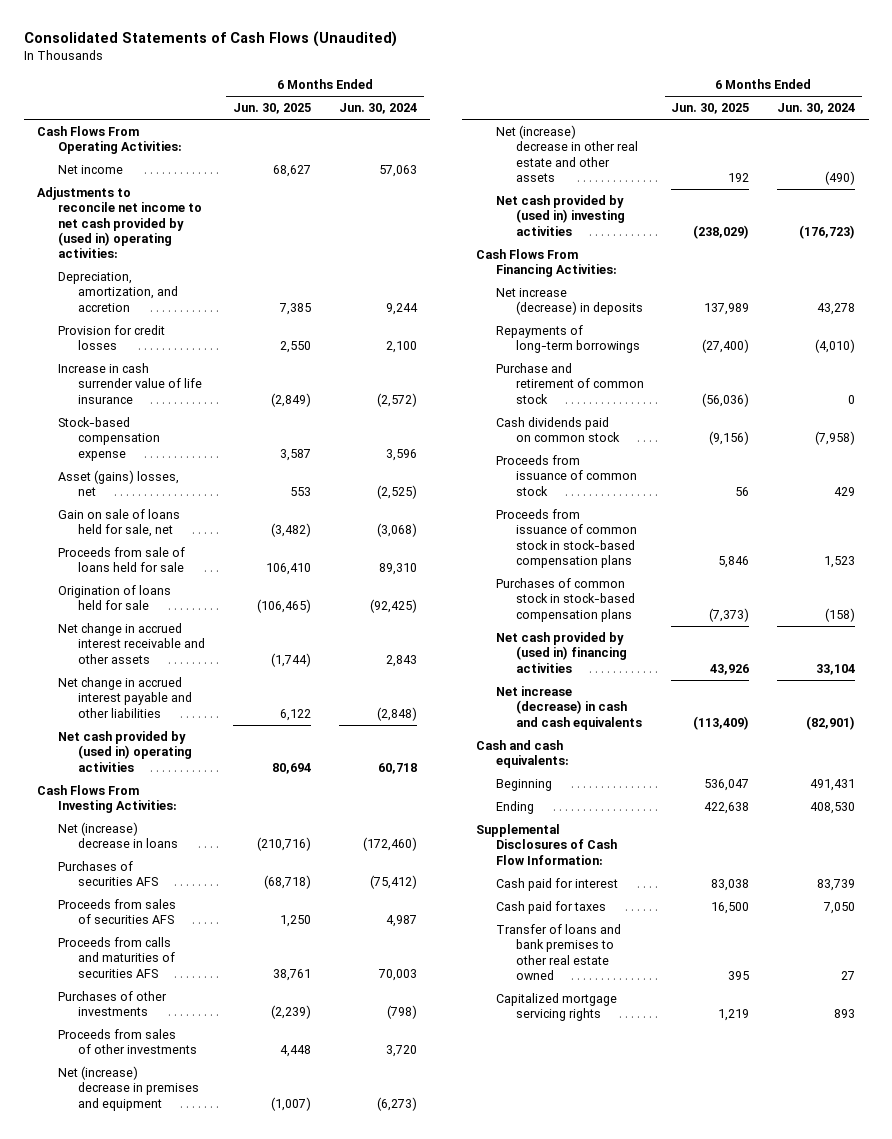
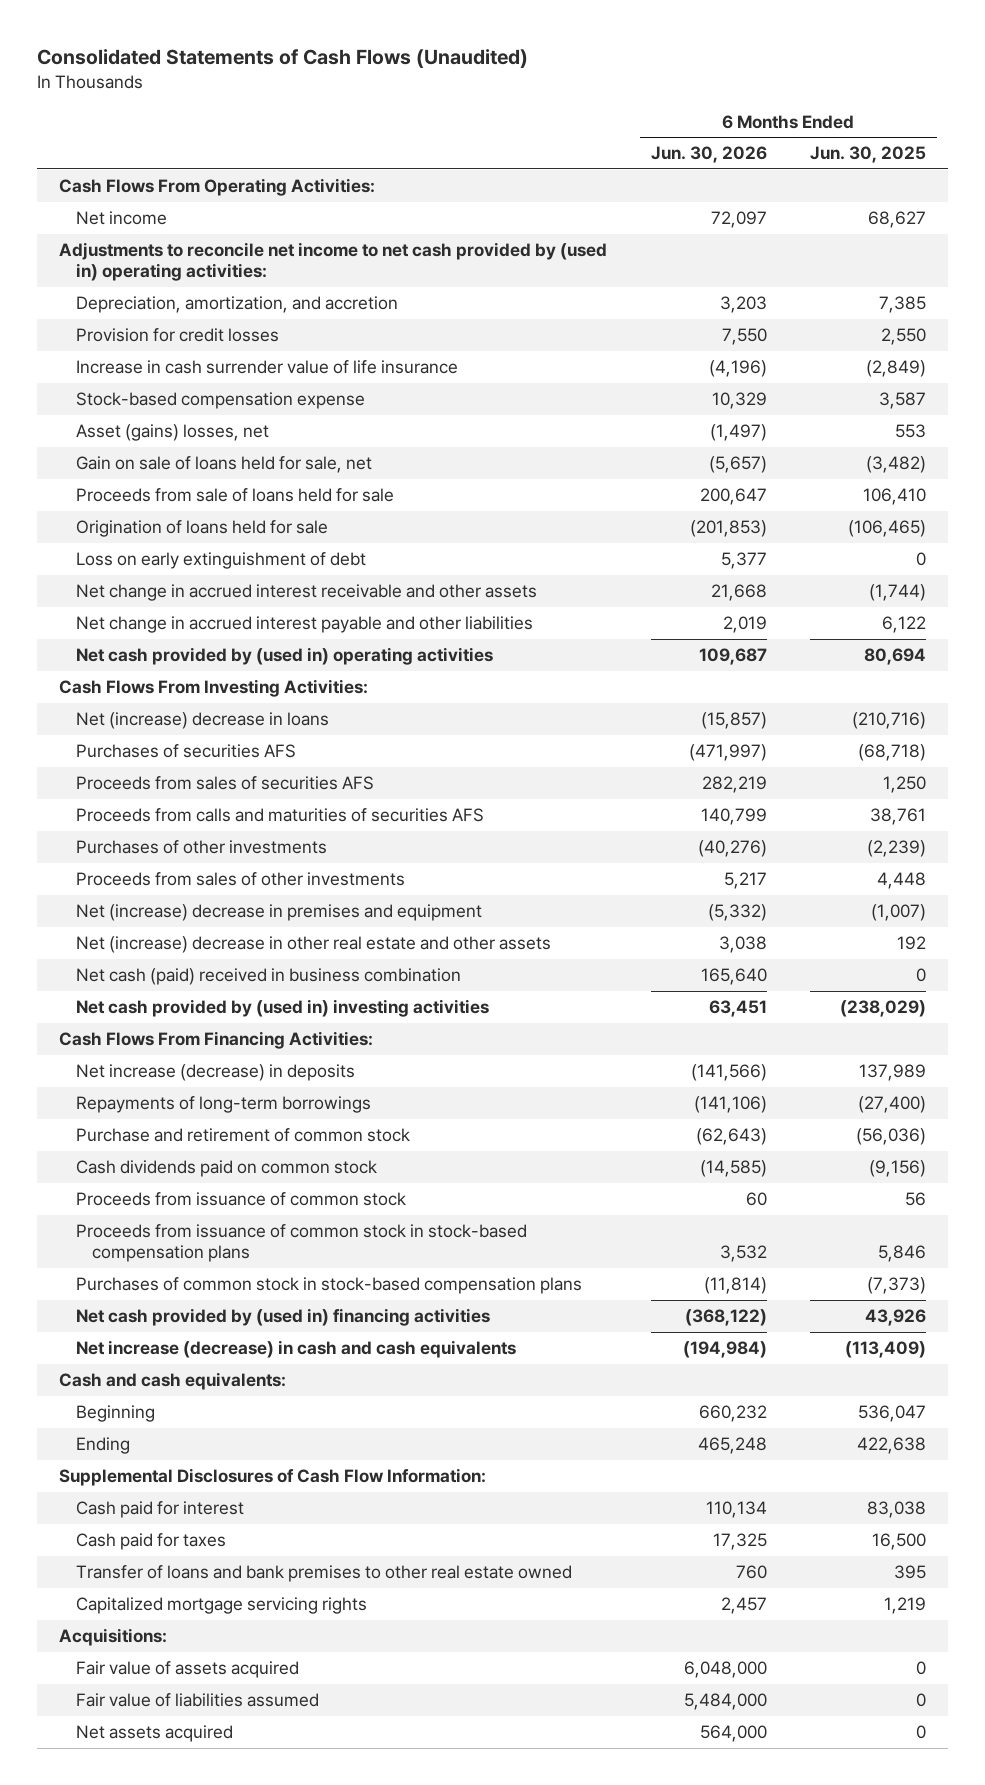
- | 6 Months Ended Jun. 30, 2025 | 6 Months Ended Jun. 30, 2024
+ | 6 Months Ended Jun. 30, 2026 | 6 Months Ended Jun. 30, 2025
+ Loss on early extinguishment of debt | 5,377 | 0
+ Net cash (paid) received in business combination | 165,640 | 0
+ Acquisitions:
+ Fair value of assets acquired | 6,048,000 | 0
+ Fair value of liabilities assumed | 5,484,000 | 0
+ Net assets acquired | 564,000 | 0

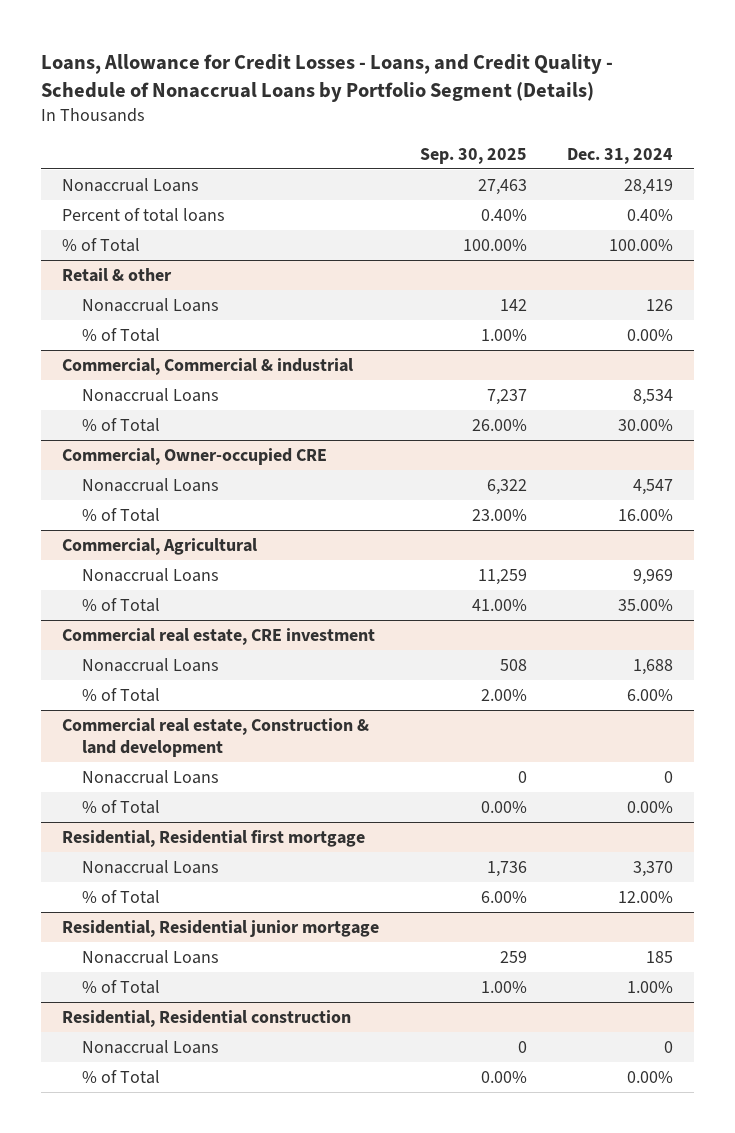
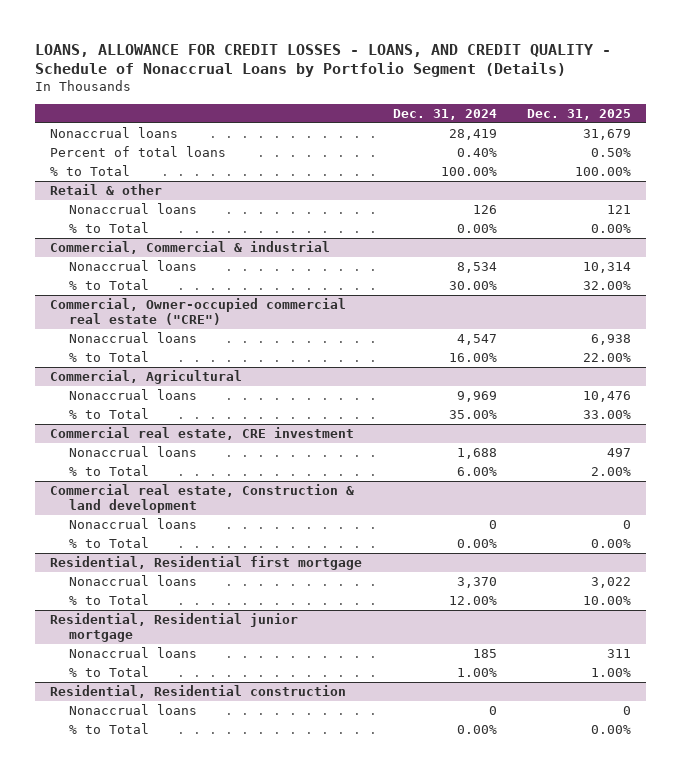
- Loans, Allowance for Credit Losses - Loans, and Credit Quality - Schedule of Nonaccrual Loans by Portfolio Segment (Details)
+ LOANS, ALLOWANCE FOR CREDIT LOSSES - LOANS, AND CREDIT QUALITY - Schedule of Nonaccrual Loans by Portfolio Segment (Details)
- | Sep. 30, 2025 | Dec. 31, 2024
+ | Dec. 31, 2024 | Dec. 31, 2025
- Nonaccrual Loans | 27,463 | 28,419
+ Nonaccrual loans | 28,419 | 31,679
- % of Total | 100.00% | 100.00%
+ % to Total | 100.00% | 100.00%
@ Retail & other
- Nonaccrual Loans | 142 | 126
- % of Total | 1.00% | 0.00%
+ Nonaccrual loans | 126 | 121
+ % to Total | 0.00% | 0.00%
@ Commercial, Commercial & industrial
- Nonaccrual Loans | 7,237 | 8,534
- % of Total | 26.00% | 30.00%
- Commercial, Owner-occupied CRE
- Nonaccrual Loans | 6,322 | 4,547
- % of Total | 23.00% | 16.00%
@ Commercial, Commercial & industrial
+ Nonaccrual loans | 8,534 | 10,314
+ % to Total | 30.00% | 32.00%
+ Commercial, Owner-occupied commercial real estate ("CRE")
+ Nonaccrual loans | 4,547 | 6,938
+ % to Total | 16.00% | 22.00%
@ Commercial, Agricultural
- Nonaccrual Loans | 11,259 | 9,969
- % of Total | 41.00% | 35.00%
+ Nonaccrual loans | 9,969 | 10,476
+ % to Total | 35.00% | 33.00%
@ Commercial real estate, CRE investment
- Nonaccrual Loans | 508 | 1,688
- % of Total | 2.00% | 6.00%
+ Nonaccrual loans | 1,688 | 497
+ % to Total | 6.00% | 2.00%
@ Commercial real estate, Construction & land development
- Nonaccrual Loans | 0 | 0
- % of Total | 0.00% | 0.00%
+ Nonaccrual loans | 0 | 0
+ % to Total | 0.00% | 0.00%
@ Residential, Residential first mortgage
- Nonaccrual Loans | 1,736 | 3,370
- % of Total | 6.00% | 12.00%
+ Nonaccrual loans | 3,370 | 3,022
+ % to Total | 12.00% | 10.00%
@ Residential, Residential junior mortgage
- Nonaccrual Loans | 259 | 185
- % of Total | 1.00% | 1.00%
+ Nonaccrual loans | 185 | 311
+ % to Total | 1.00% | 1.00%
@ Residential, Residential construction
- Nonaccrual Loans | 0 | 0
- % of Total | 0.00% | 0.00%
+ Nonaccrual loans | 0 | 0
+ % to Total | 0.00% | 0.00%

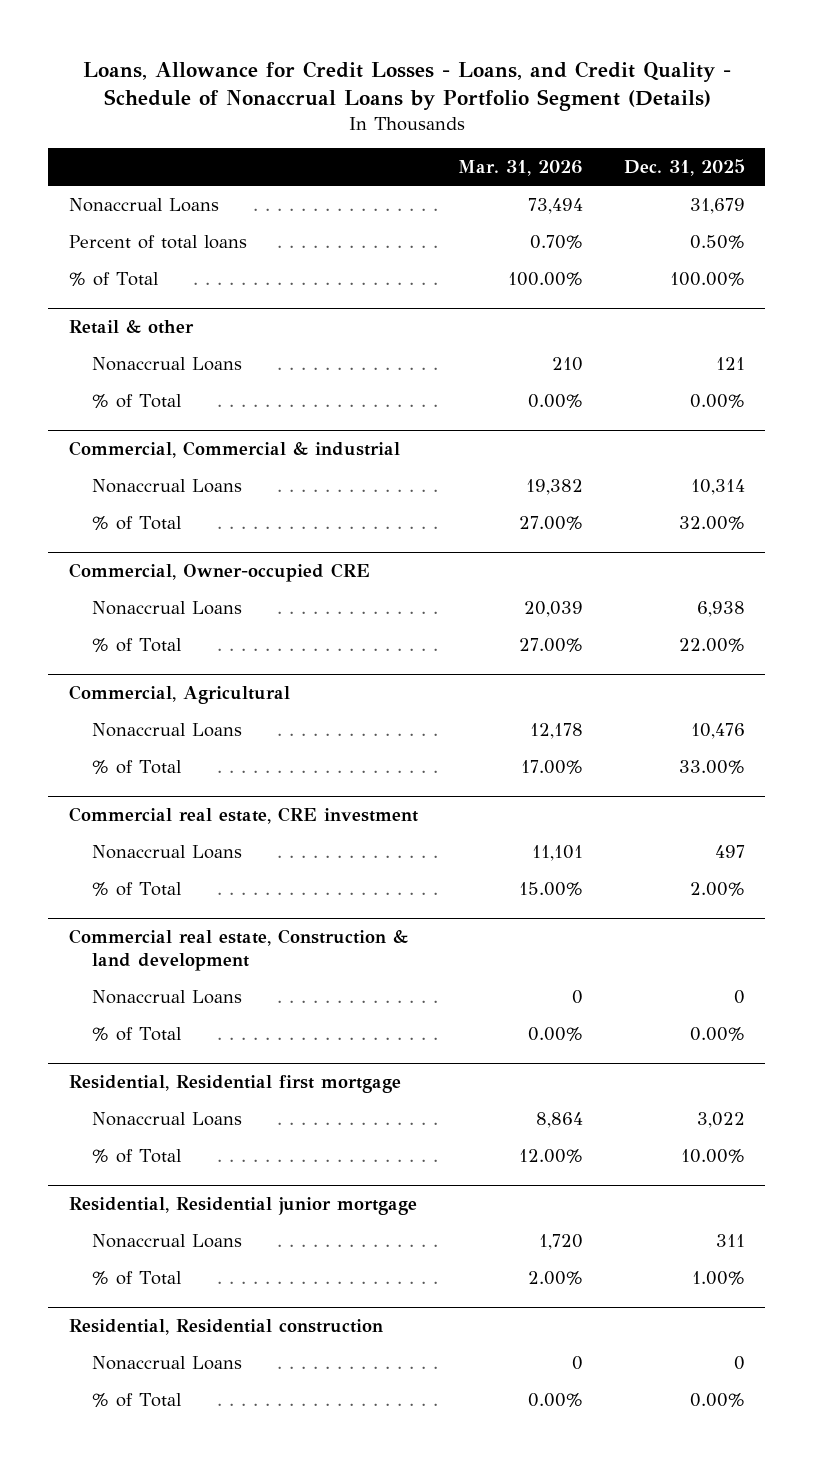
- LOANS, ALLOWANCE FOR CREDIT LOSSES - LOANS, AND CREDIT QUALITY - Schedule of Nonaccrual Loans by Portfolio Segment (Details)
+ Loans, Allowance for Credit Losses - Loans, and Credit Quality - Schedule of Nonaccrual Loans by Portfolio Segment (Details)
- | Dec. 31, 2024 | Dec. 31, 2025
+ | Mar. 31, 2026 | Dec. 31, 2025
- Nonaccrual loans | 28,419 | 31,679
+ Nonaccrual Loans | 73,494 | 31,679
- % to Total | 100.00% | 100.00%
+ % of Total | 100.00% | 100.00%
@ Retail & other
- Nonaccrual loans | 126 | 121
- % to Total | 0.00% | 0.00%
+ Nonaccrual Loans | 210 | 121
+ % of Total | 0.00% | 0.00%
@ Commercial, Commercial & industrial
- Nonaccrual loans | 8,534 | 10,314
- % to Total | 30.00% | 32.00%
- Commercial, Owner-occupied commercial real estate ("CRE")
- Nonaccrual loans | 4,547 | 6,938
- % to Total | 16.00% | 22.00%
@ Commercial, Commercial & industrial
+ Nonaccrual Loans | 19,382 | 10,314
+ % of Total | 27.00% | 32.00%
+ Commercial, Owner-occupied CRE
+ Nonaccrual Loans | 20,039 | 6,938
+ % of Total | 27.00% | 22.00%
@ Commercial, Agricultural
- Nonaccrual loans | 9,969 | 10,476
- % to Total | 35.00% | 33.00%
+ Nonaccrual Loans | 12,178 | 10,476
+ % of Total | 17.00% | 33.00%
@ Commercial real estate, CRE investment
- Nonaccrual loans | 1,688 | 497
- % to Total | 6.00% | 2.00%
+ Nonaccrual Loans | 11,101 | 497
+ % of Total | 15.00% | 2.00%
@ Commercial real estate, Construction & land development
- Nonaccrual loans | 0 | 0
- % to Total | 0.00% | 0.00%
+ Nonaccrual Loans | 0 | 0
+ % of Total | 0.00% | 0.00%
@ Residential, Residential first mortgage
- Nonaccrual loans | 3,370 | 3,022
- % to Total | 12.00% | 10.00%
+ Nonaccrual Loans | 8,864 | 3,022
+ % of Total | 12.00% | 10.00%
@ Residential, Residential junior mortgage
- Nonaccrual loans | 185 | 311
- % to Total | 1.00% | 1.00%
+ Nonaccrual Loans | 1,720 | 311
+ % of Total | 2.00% | 1.00%
@ Residential, Residential construction
- Nonaccrual loans | 0 | 0
- % to Total | 0.00% | 0.00%
+ Nonaccrual Loans | 0 | 0
+ % of Total | 0.00% | 0.00%

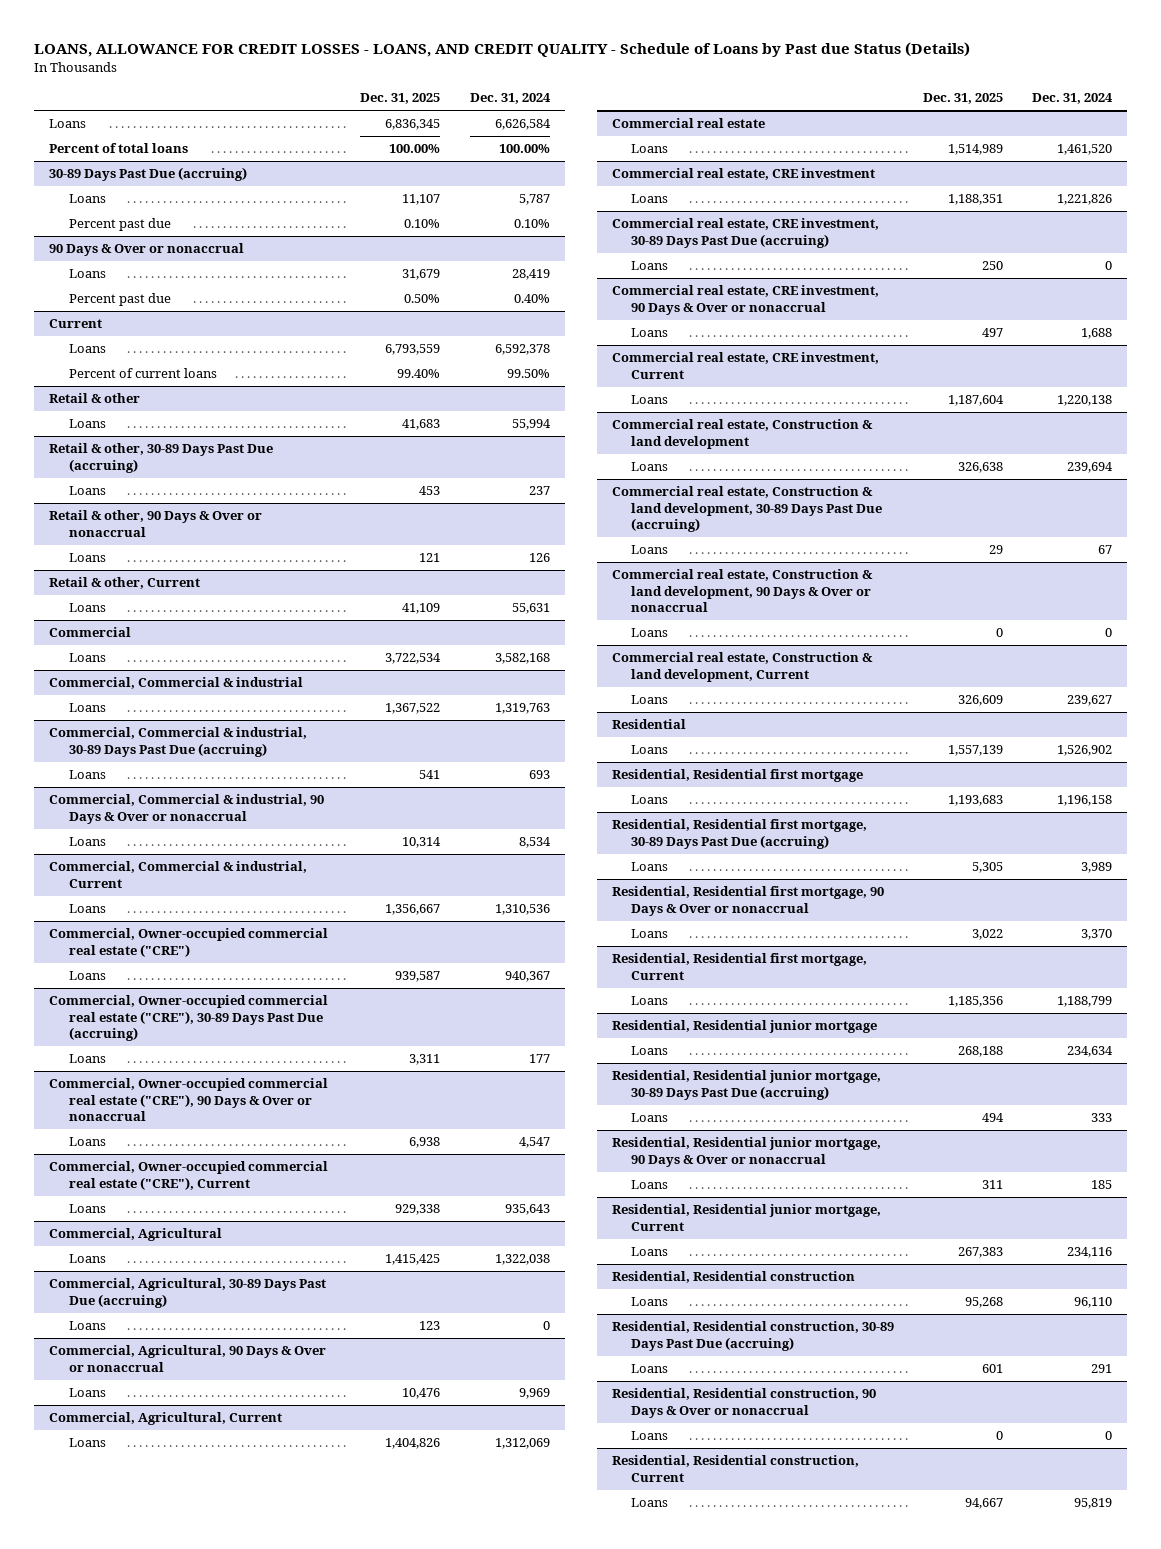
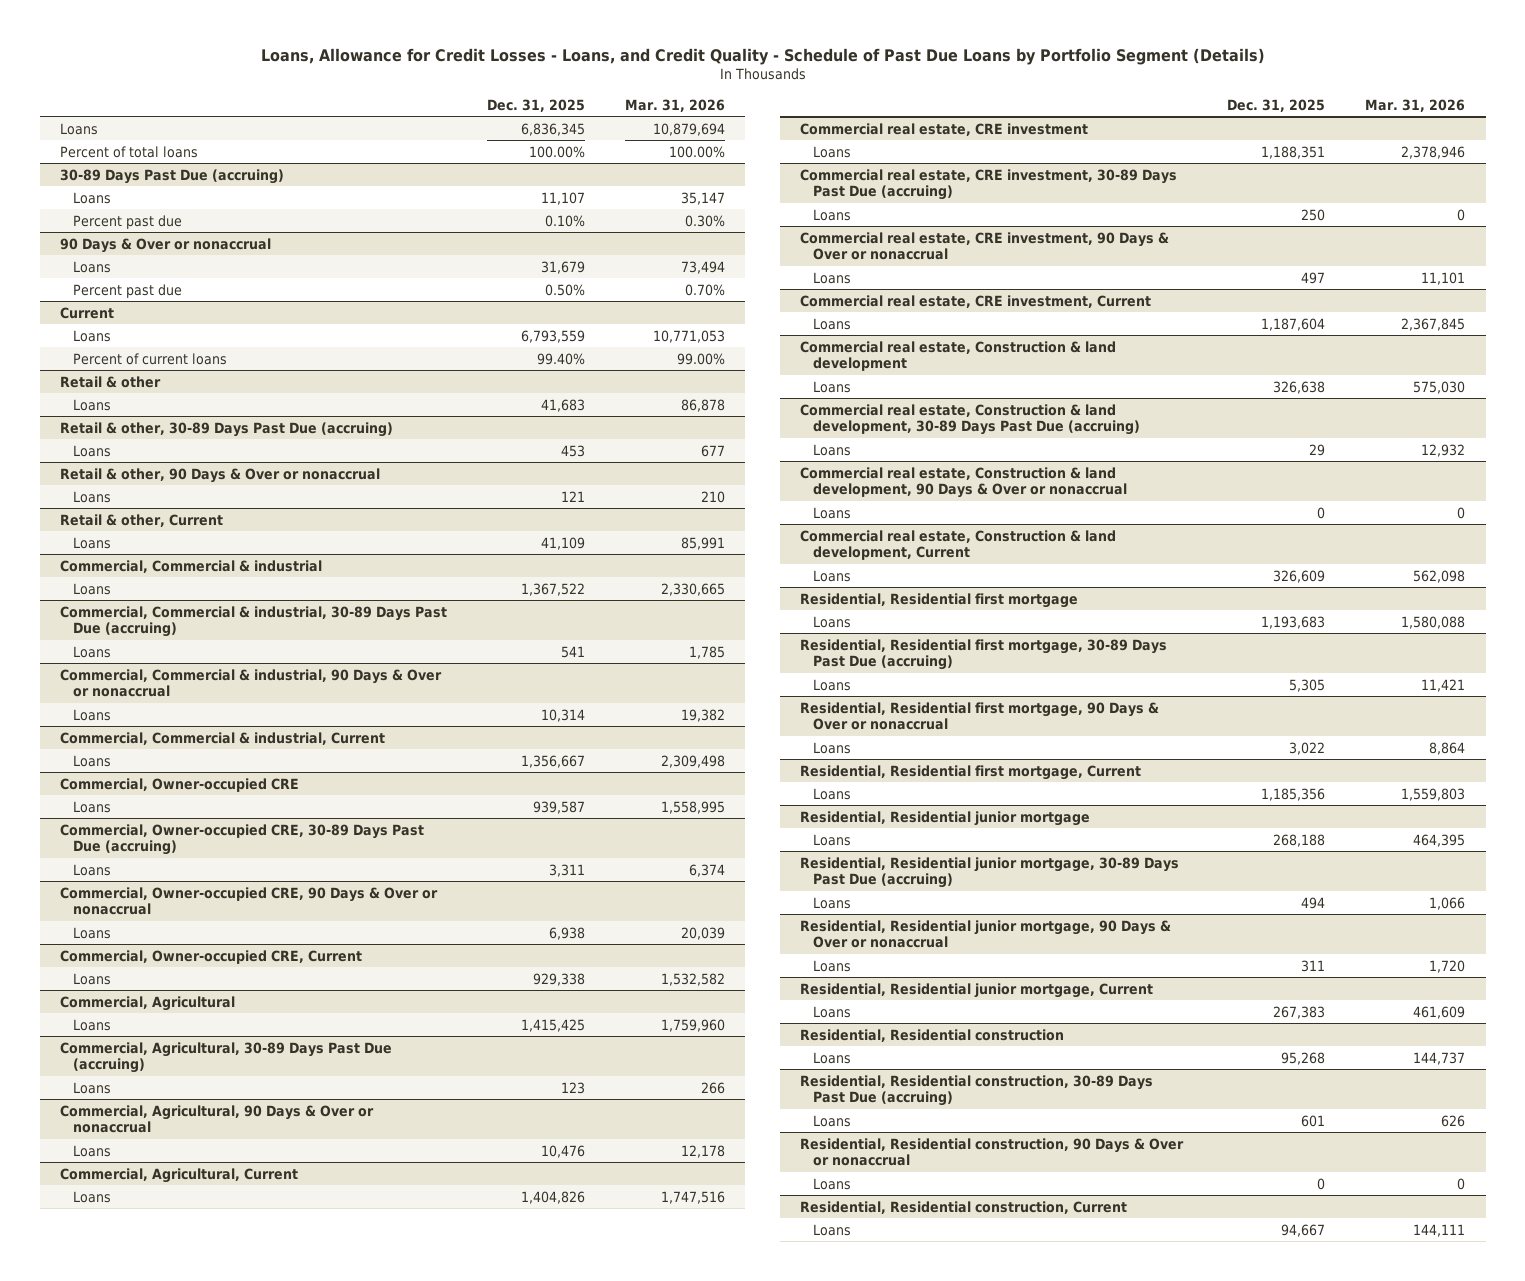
- LOANS, ALLOWANCE FOR CREDIT LOSSES - LOANS, AND CREDIT QUALITY - Schedule of Loans by Past due Status (Details)
+ Loans, Allowance for Credit Losses - Loans, and Credit Quality - Schedule of Past Due Loans by Portfolio Segment (Details)
- | Dec. 31, 2025 | Dec. 31, 2024
+ | Dec. 31, 2025 | Mar. 31, 2026
- Commercial
- Loans | 3,722,534 | 3,582,168
- Commercial, Owner-occupied commercial real estate ("CRE")
+ Commercial, Owner-occupied CRE
- Commercial, Owner-occupied commercial real estate ("CRE"), 30-89 Days Past Due (accruing)
+ Commercial, Owner-occupied CRE, 30-89 Days Past Due (accruing)
- Commercial, Owner-occupied commercial real estate ("CRE"), 90 Days & Over or nonaccrual
+ Commercial, Owner-occupied CRE, 90 Days & Over or nonaccrual
- Commercial, Owner-occupied commercial real estate ("CRE"), Current
+ Commercial, Owner-occupied CRE, Current
- Commercial real estate
- Loans | 1,514,989 | 1,461,520
- Residential
- Loans | 1,557,139 | 1,526,902

